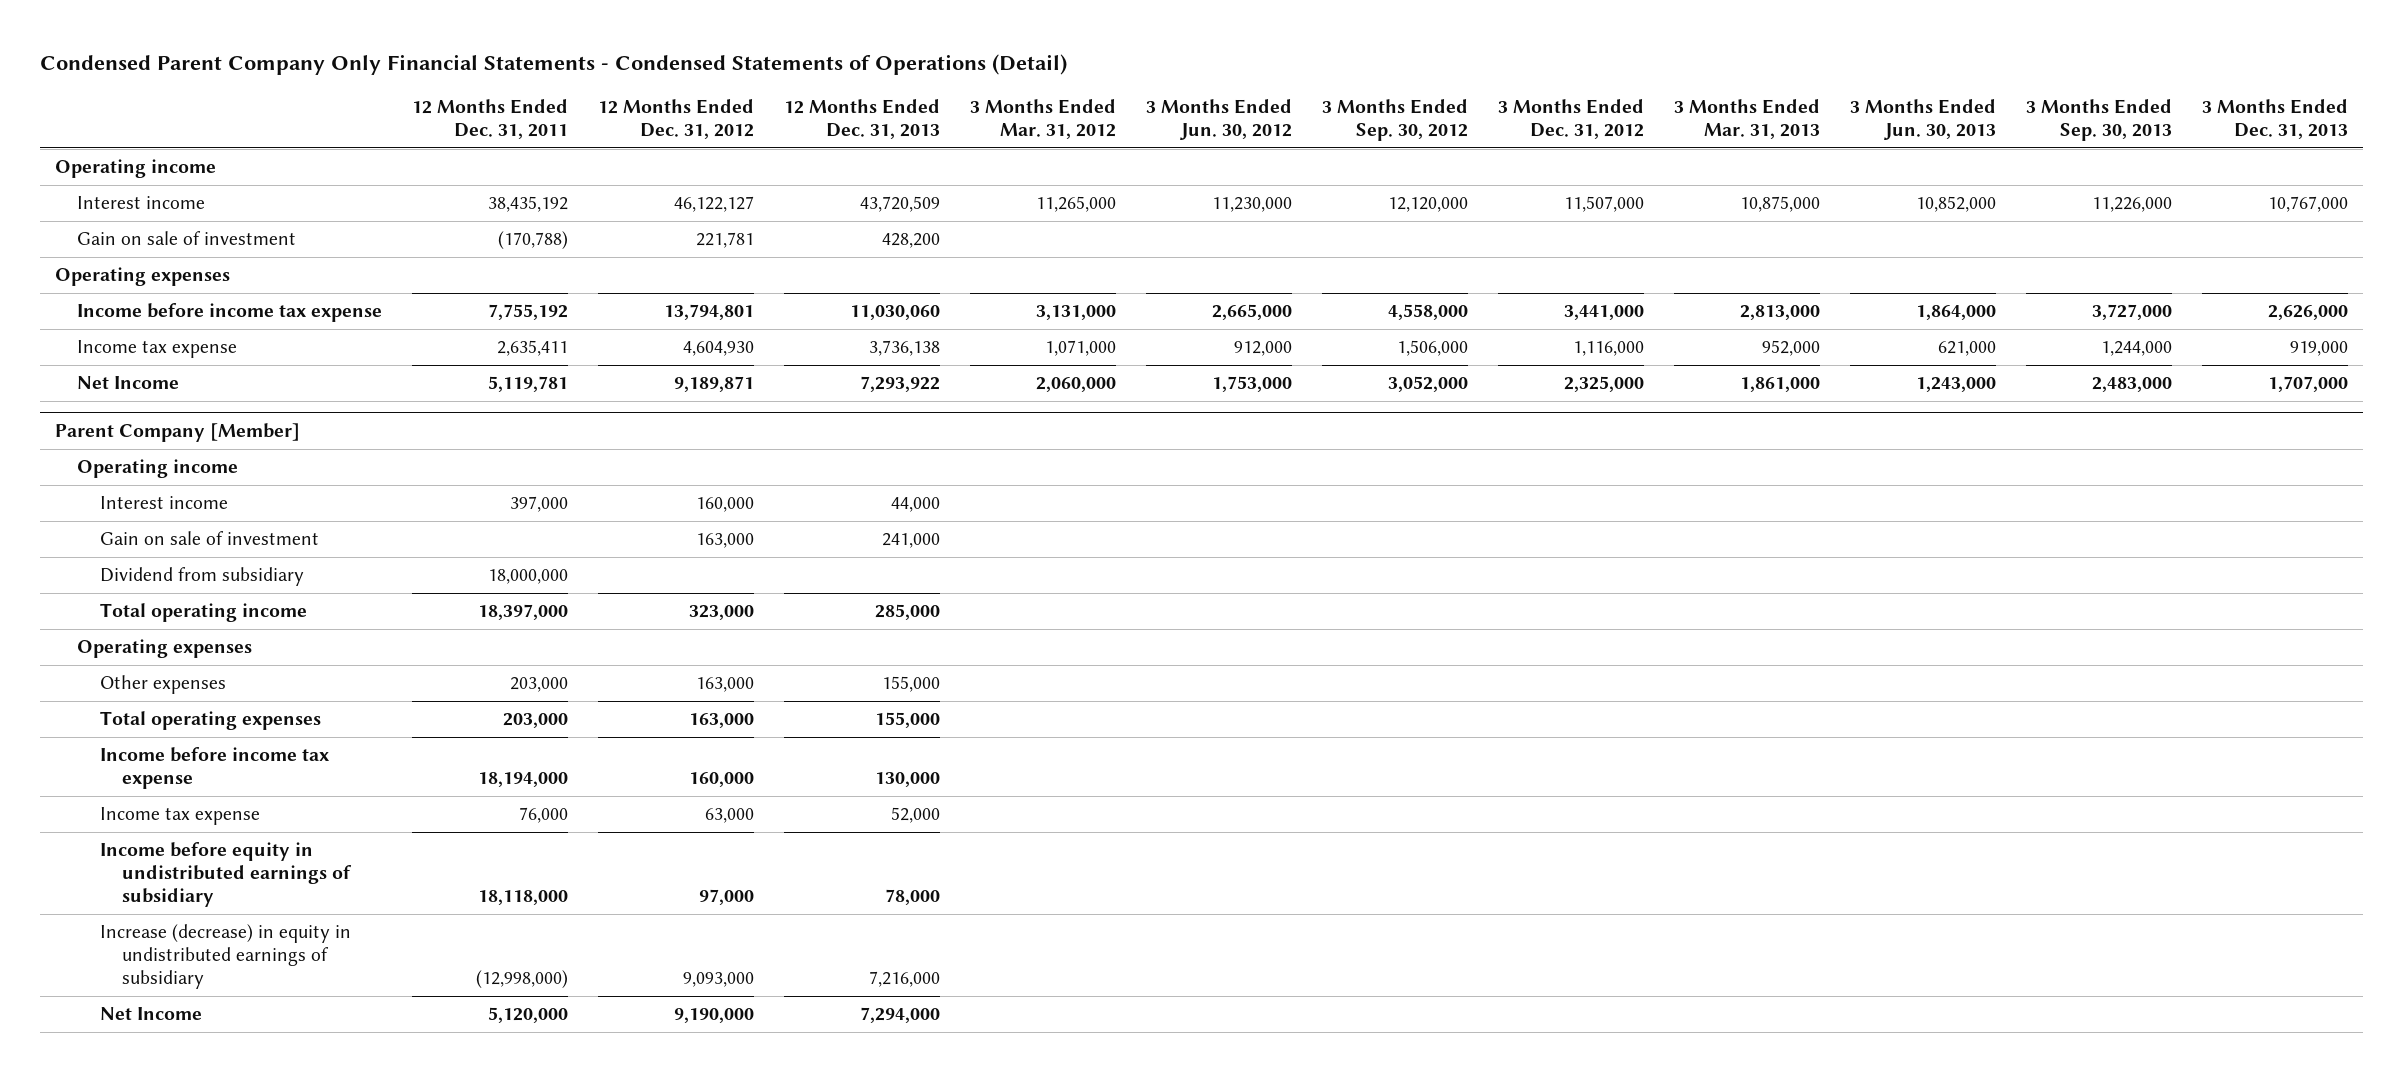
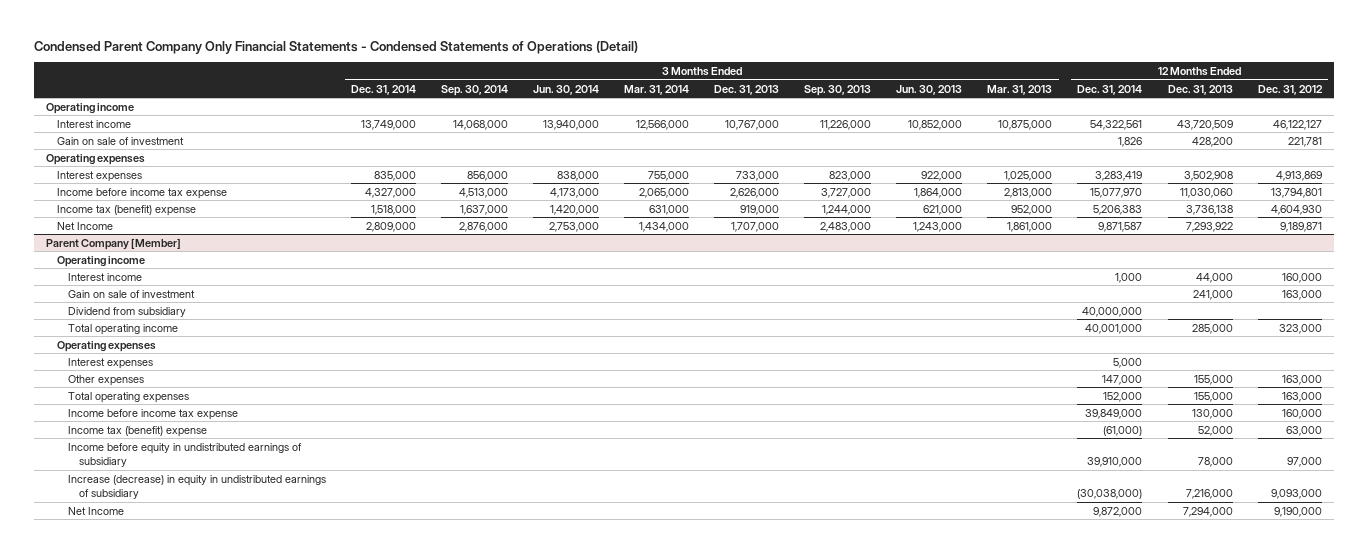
- | 12 Months Ended Dec. 31, 2011 | 12 Months Ended Dec. 31, 2012 | 12 Months Ended Dec. 31, 2013 | 3 Months Ended Mar. 31, 2012 | 3 Months Ended Jun. 30, 2012 | 3 Months Ended Sep. 30, 2012 | 3 Months Ended Dec. 31, 2012 | 3 Months Ended Mar. 31, 2013 | 3 Months Ended Jun. 30, 2013 | 3 Months Ended Sep. 30, 2013 | 3 Months Ended Dec. 31, 2013
+ | 3 Months Ended Dec. 31, 2014 | 3 Months Ended Sep. 30, 2014 | 3 Months Ended Jun. 30, 2014 | 3 Months Ended Mar. 31, 2014 | 3 Months Ended Dec. 31, 2013 | 3 Months Ended Sep. 30, 2013 | 3 Months Ended Jun. 30, 2013 | 3 Months Ended Mar. 31, 2013 | 12 Months Ended Dec. 31, 2014 | 12 Months Ended Dec. 31, 2013 | 12 Months Ended Dec. 31, 2012
+ Interest expenses | 835,000 | 856,000 | 838,000 | 755,000 | 733,000 | 823,000 | 922,000 | 1,025,000 | 3,283,419 | 3,502,908 | 4,913,869
- Income tax expense | 2,635,411 | 4,604,930 | 3,736,138 | 1,071,000 | 912,000 | 1,506,000 | 1,116,000 | 952,000 | 621,000 | 1,244,000 | 919,000
+ Income tax (benefit) expense | 1,518,000 | 1,637,000 | 1,420,000 | 631,000 | 919,000 | 1,244,000 | 621,000 | 952,000 | 5,206,383 | 3,736,138 | 4,604,930
@ Parent Company [Member]
+ Interest expenses | | | | | | | | | 5,000 | |
- Income tax expense | 76,000 | 63,000 | 52,000 | | | | | | | |
+ Income tax (benefit) expense | | | | | | | | | (61,000) | 52,000 | 63,000

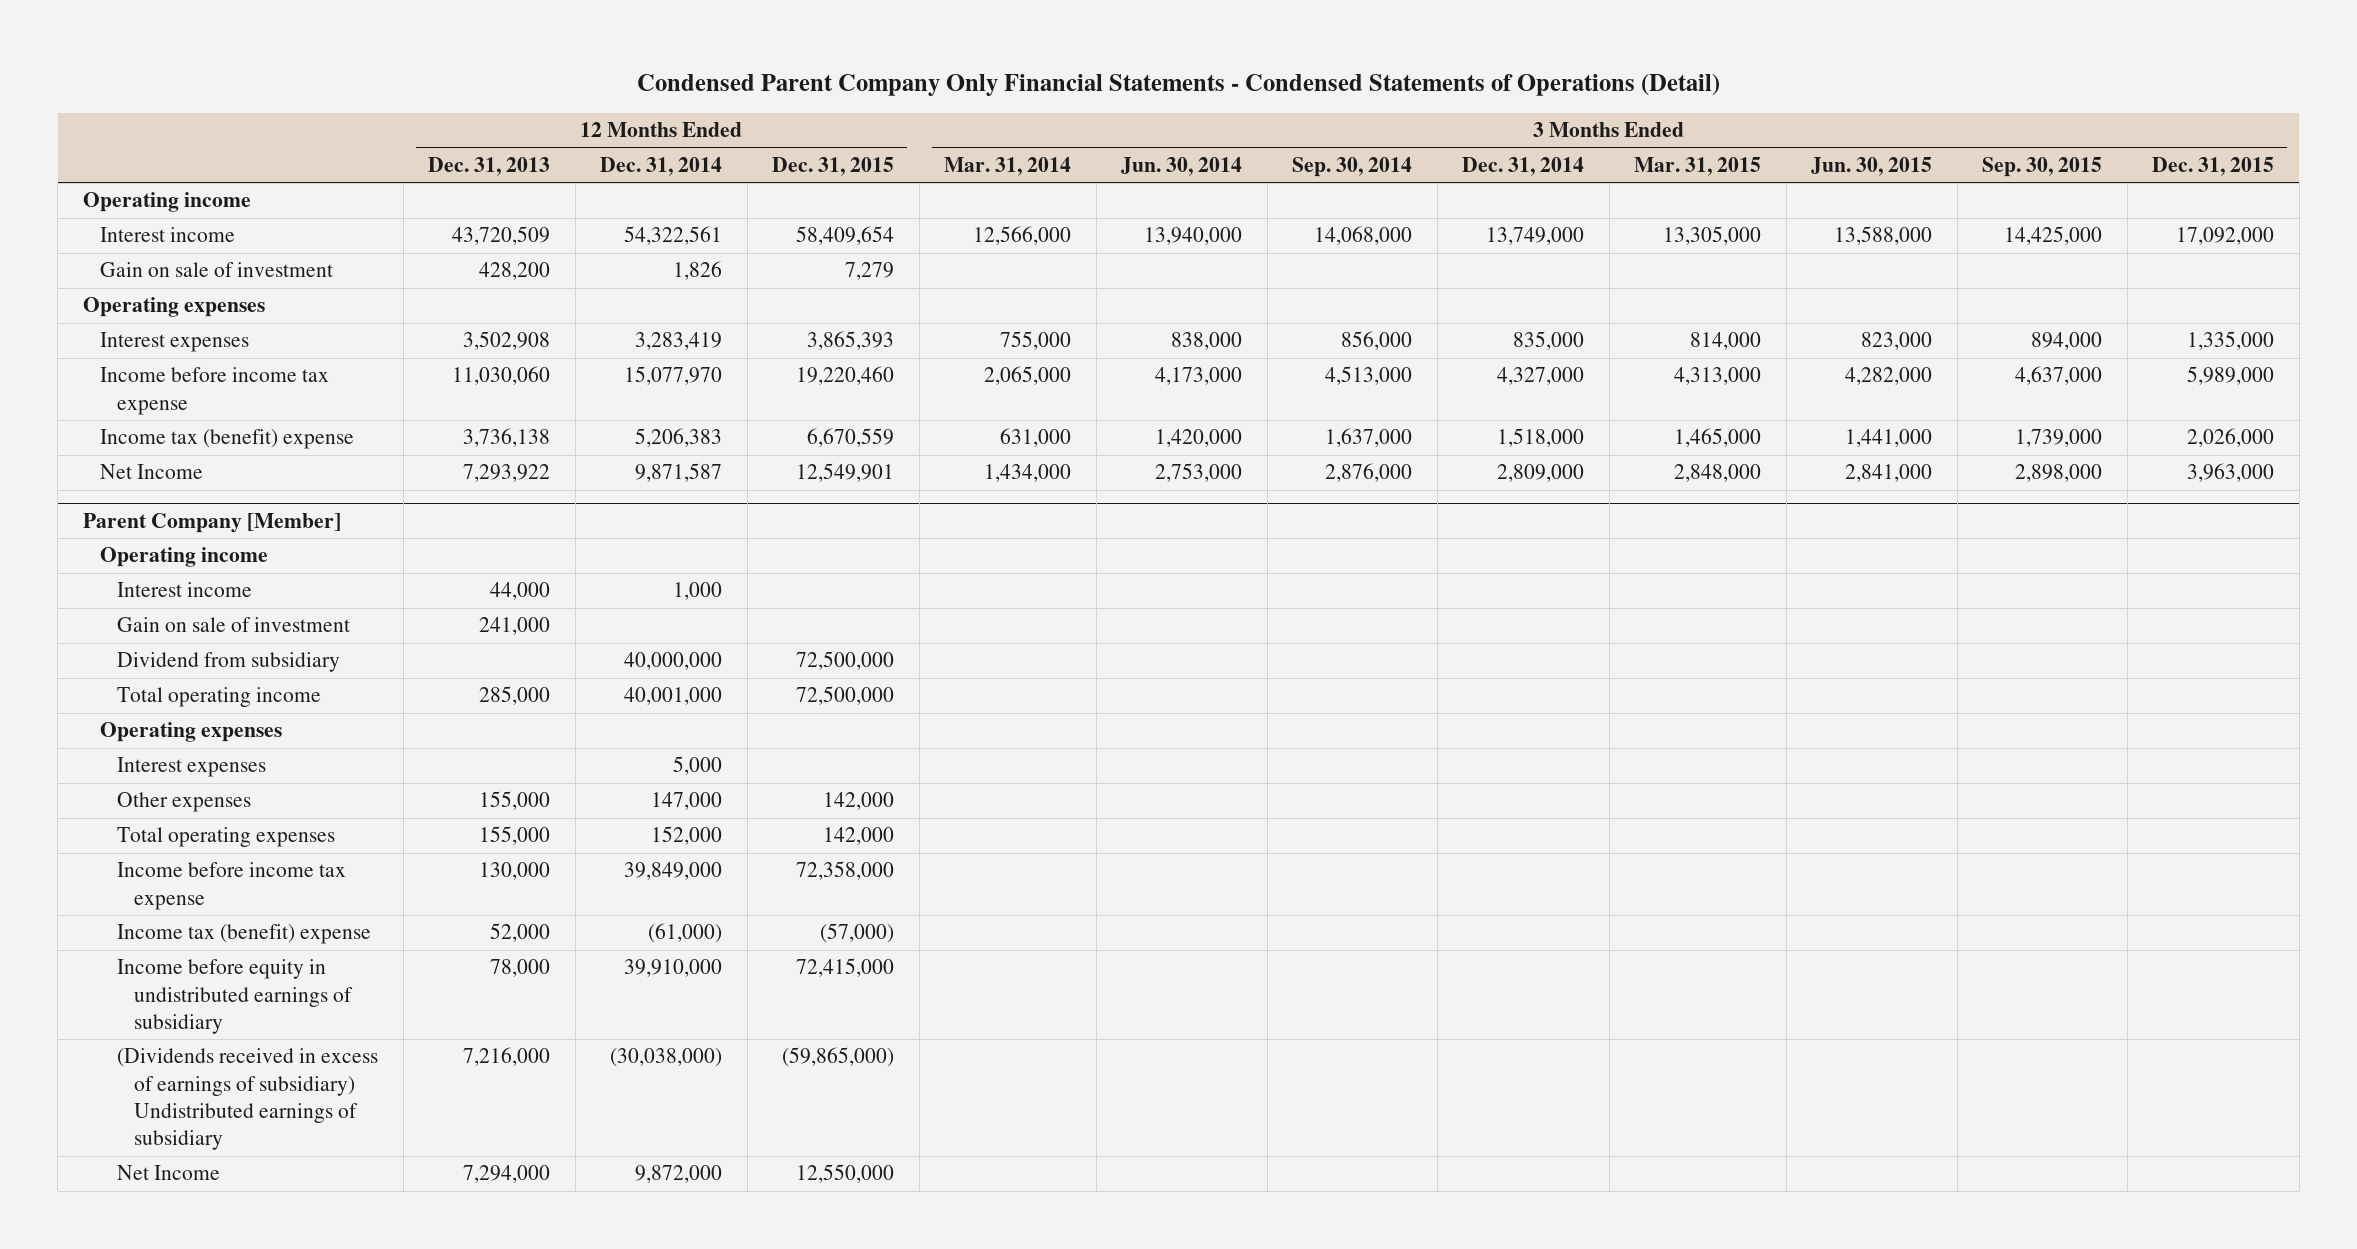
- | 3 Months Ended Dec. 31, 2014 | 3 Months Ended Sep. 30, 2014 | 3 Months Ended Jun. 30, 2014 | 3 Months Ended Mar. 31, 2014 | 3 Months Ended Dec. 31, 2013 | 3 Months Ended Sep. 30, 2013 | 3 Months Ended Jun. 30, 2013 | 3 Months Ended Mar. 31, 2013 | 12 Months Ended Dec. 31, 2014 | 12 Months Ended Dec. 31, 2013 | 12 Months Ended Dec. 31, 2012
+ | 12 Months Ended Dec. 31, 2013 | 12 Months Ended Dec. 31, 2014 | 12 Months Ended Dec. 31, 2015 | 3 Months Ended Mar. 31, 2014 | 3 Months Ended Jun. 30, 2014 | 3 Months Ended Sep. 30, 2014 | 3 Months Ended Dec. 31, 2014 | 3 Months Ended Mar. 31, 2015 | 3 Months Ended Jun. 30, 2015 | 3 Months Ended Sep. 30, 2015 | 3 Months Ended Dec. 31, 2015
@ Parent Company [Member]
- Increase (decrease) in equity in undistributed earnings of subsidiary | | | | | | | | | (30,038,000) | 7,216,000 | 9,093,000
+ (Dividends received in excess of earnings of subsidiary) Undistributed earnings of subsidiary | 7,216,000 | (30,038,000) | (59,865,000) | | | | | | | |

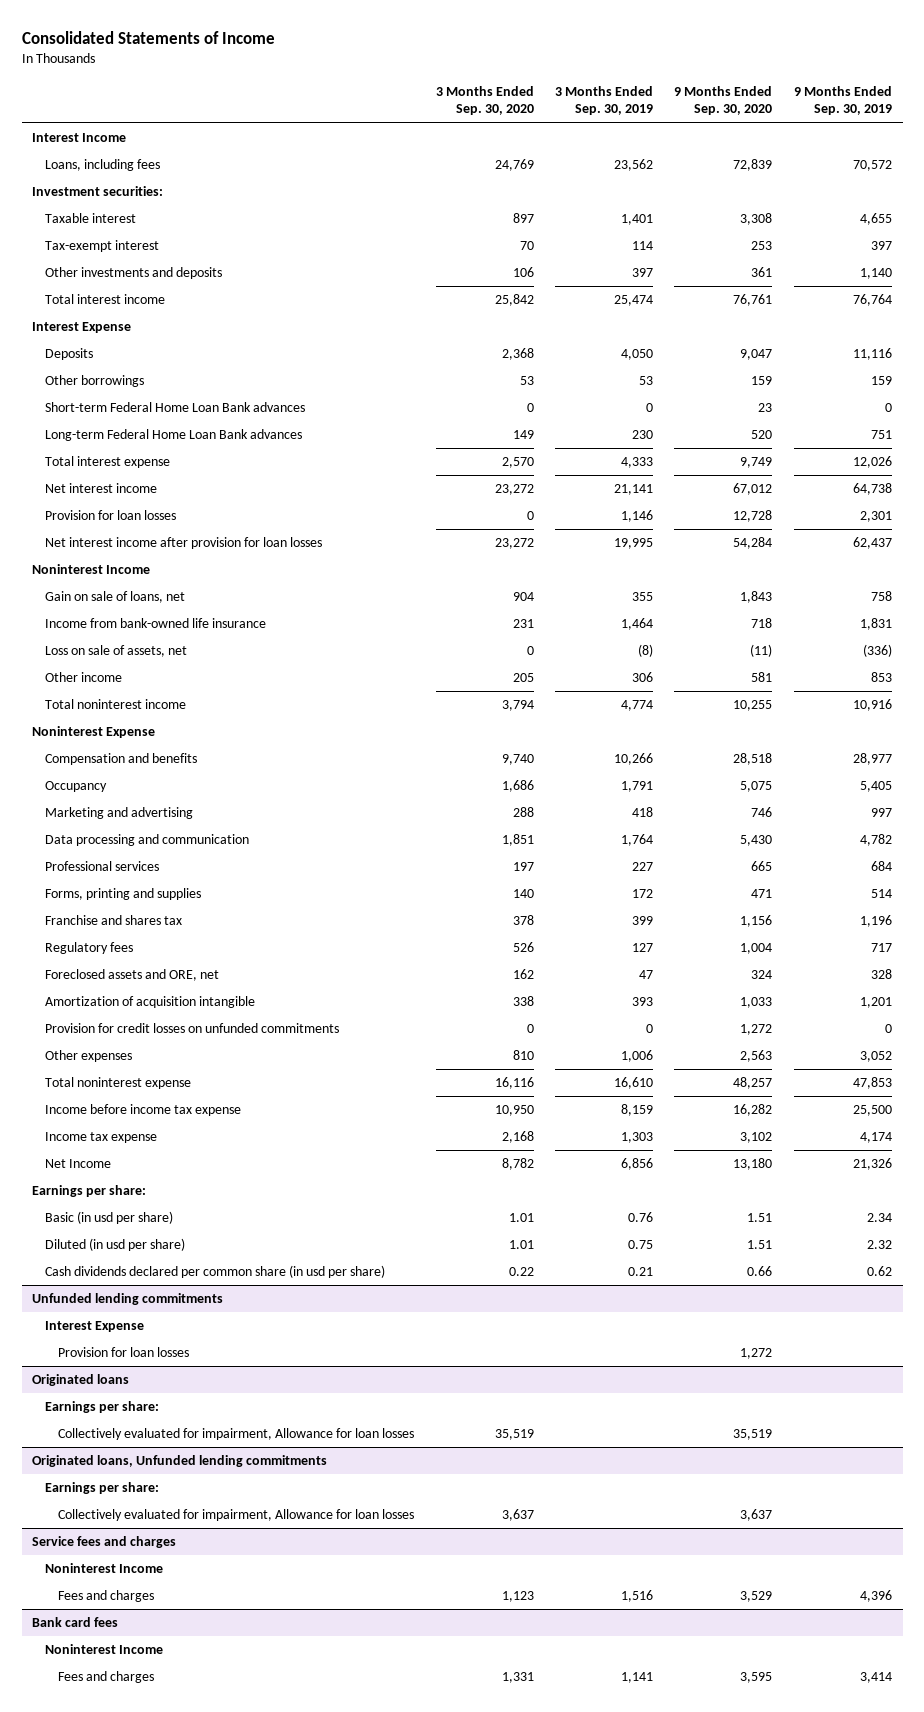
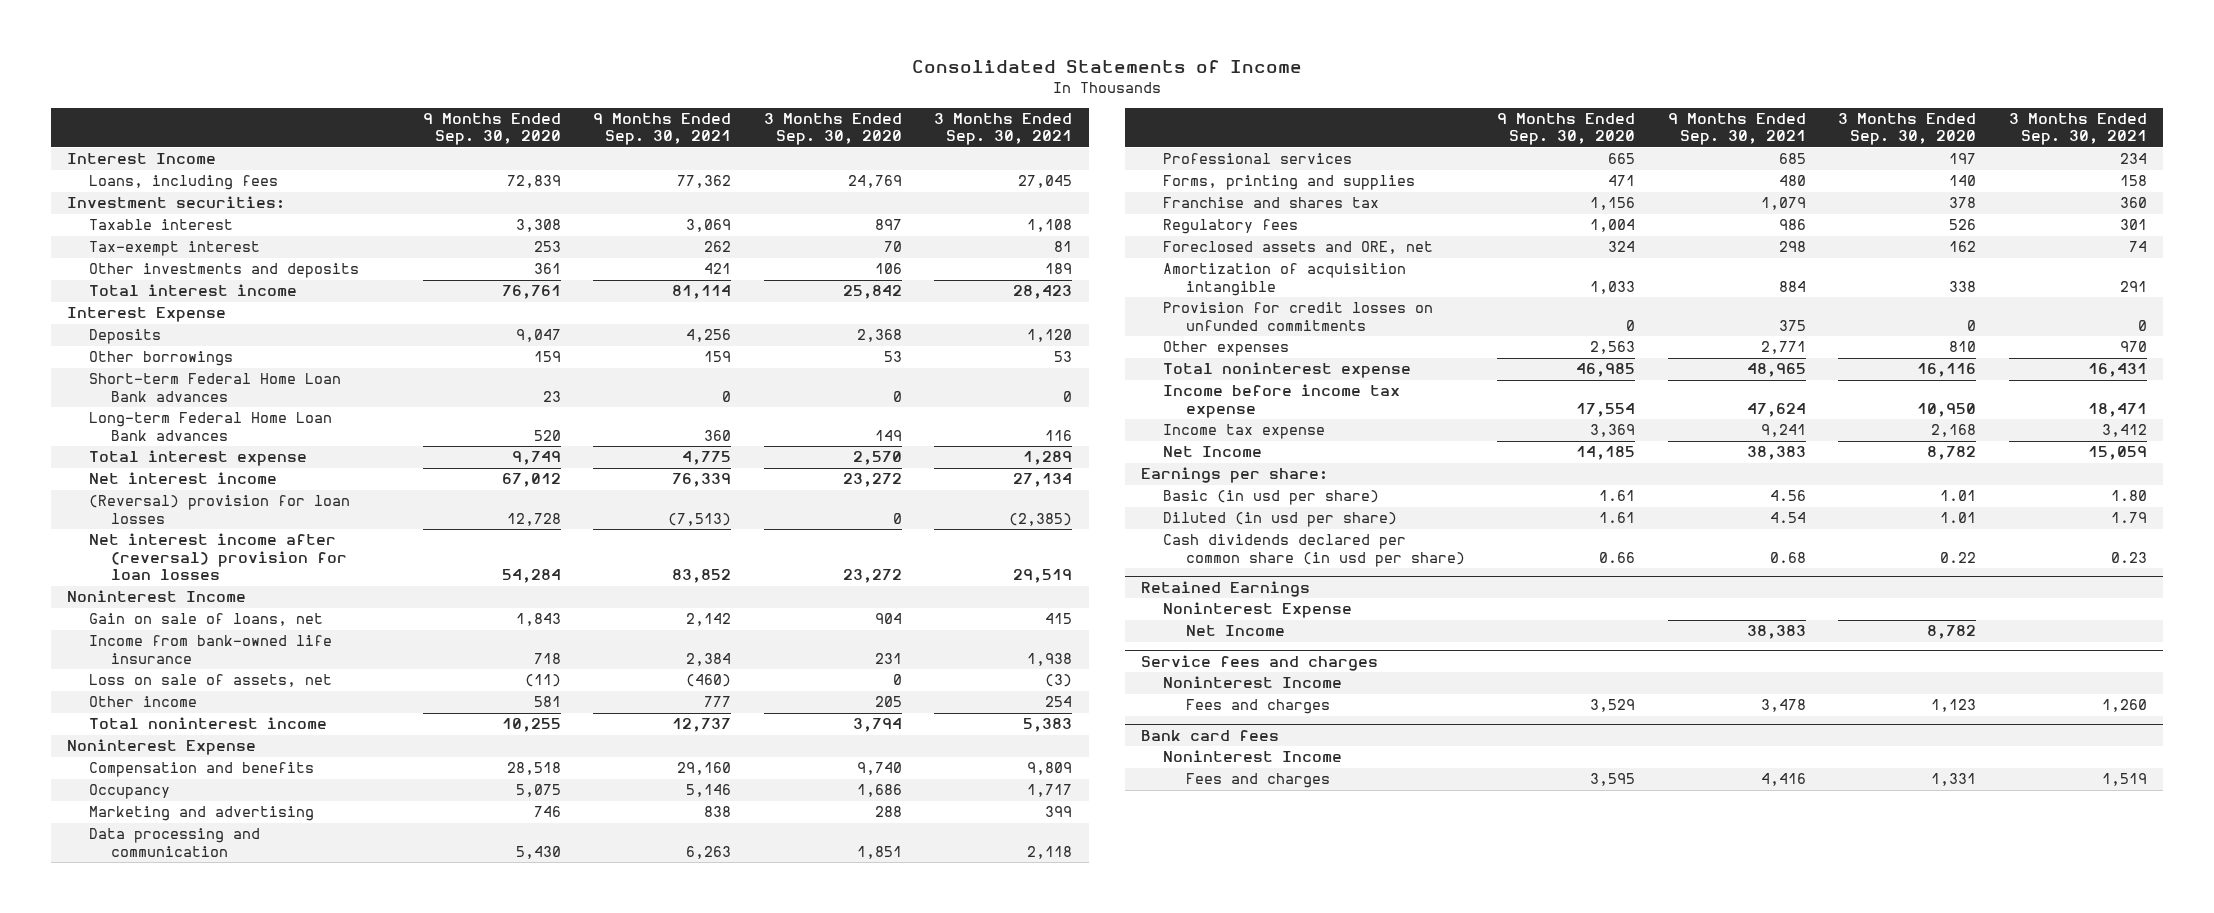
- | 3 Months Ended Sep. 30, 2020 | 3 Months Ended Sep. 30, 2019 | 9 Months Ended Sep. 30, 2020 | 9 Months Ended Sep. 30, 2019
+ | 9 Months Ended Sep. 30, 2020 | 9 Months Ended Sep. 30, 2021 | 3 Months Ended Sep. 30, 2020 | 3 Months Ended Sep. 30, 2021
- Provision for loan losses | 0 | 1,146 | 12,728 | 2,301
- Net interest income after provision for loan losses | 23,272 | 19,995 | 54,284 | 62,437
+ (Reversal) provision for loan losses | 12,728 | (7,513) | 0 | (2,385)
+ Net interest income after (reversal) provision for loan losses | 54,284 | 83,852 | 23,272 | 29,519
- Provision for credit losses on unfunded commitments | 0 | 0 | 1,272 | 0
+ Provision for credit losses on unfunded commitments | 0 | 375 | 0 | 0
- Total noninterest expense | 16,116 | 16,610 | 48,257 | 47,853
- Income before income tax expense | 10,950 | 8,159 | 16,282 | 25,500
- Income tax expense | 2,168 | 1,303 | 3,102 | 4,174
- Net Income | 8,782 | 6,856 | 13,180 | 21,326
+ Total noninterest expense | 46,985 | 48,965 | 16,116 | 16,431
+ Income before income tax expense | 17,554 | 47,624 | 10,950 | 18,471
+ Income tax expense | 3,369 | 9,241 | 2,168 | 3,412
+ Net Income | 14,185 | 38,383 | 8,782 | 15,059
- Basic (in usd per share) | 1.01 | 0.76 | 1.51 | 2.34
- Diluted (in usd per share) | 1.01 | 0.75 | 1.51 | 2.32
+ Basic (in usd per share) | 1.61 | 4.56 | 1.01 | 1.80
+ Diluted (in usd per share) | 1.61 | 4.54 | 1.01 | 1.79
- Unfunded lending commitments
- Interest Expense
- Provision for loan losses | | | 1,272 |
- Originated loans
- Earnings per share:
- Collectively evaluated for impairment, Allowance for loan losses | 35,519 | | 35,519 |
- Originated loans, Unfunded lending commitments
- Earnings per share:
- Collectively evaluated for impairment, Allowance for loan losses | 3,637 | | 3,637 |
+ Retained Earnings
+ Noninterest Expense
+ Net Income | | 38,383 | 8,782 |

